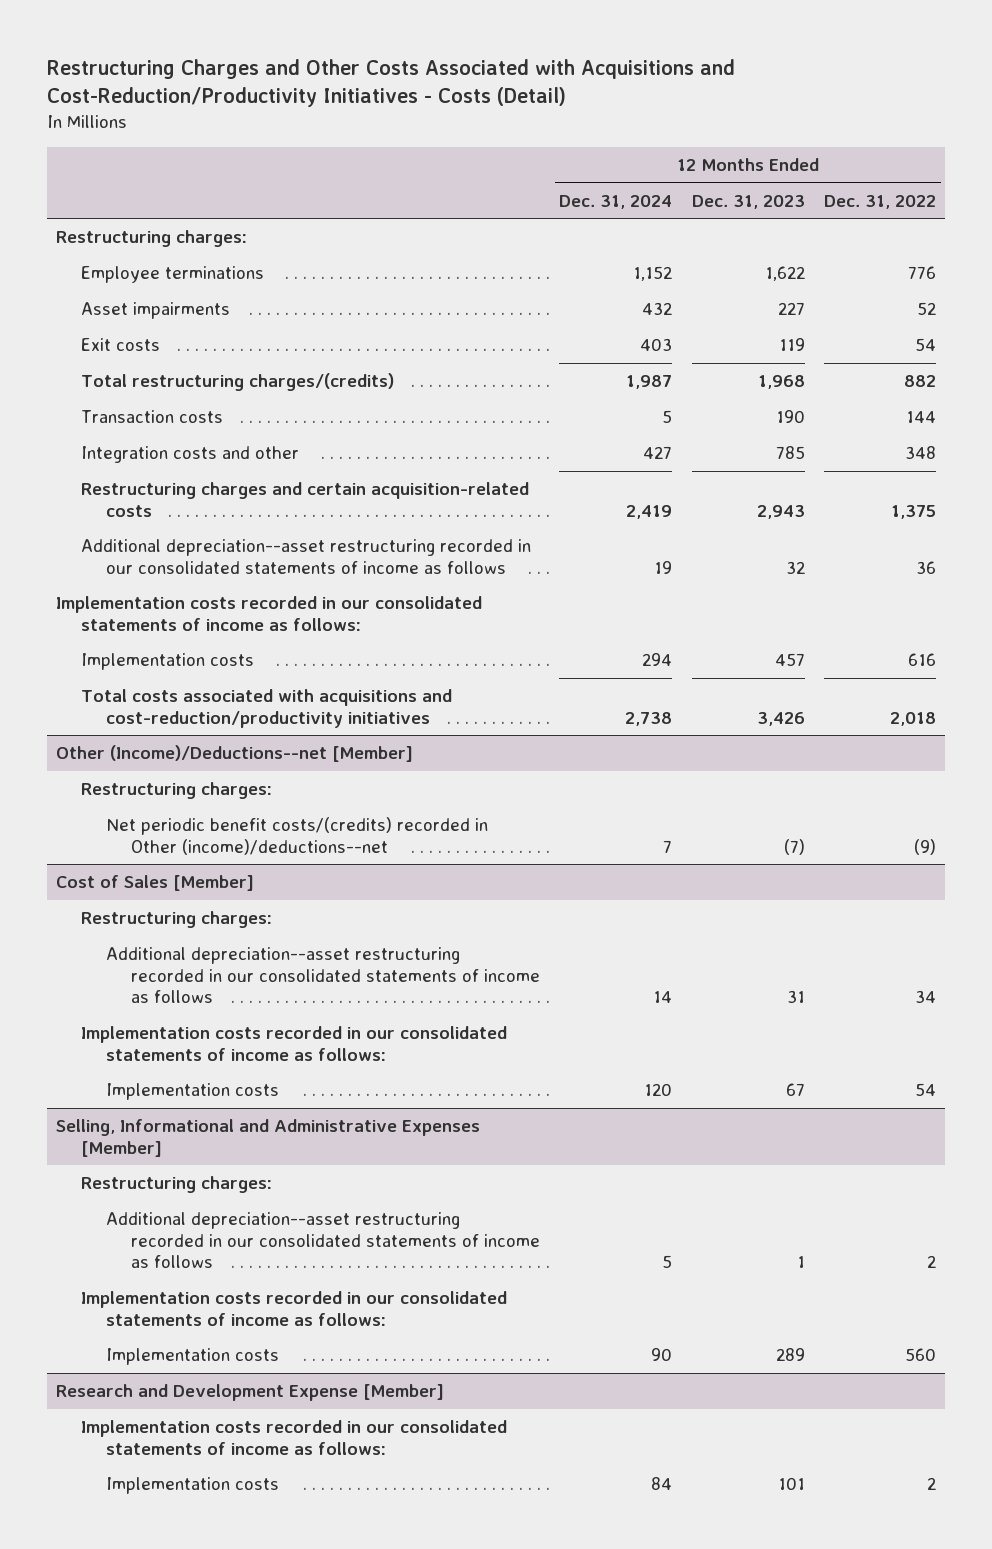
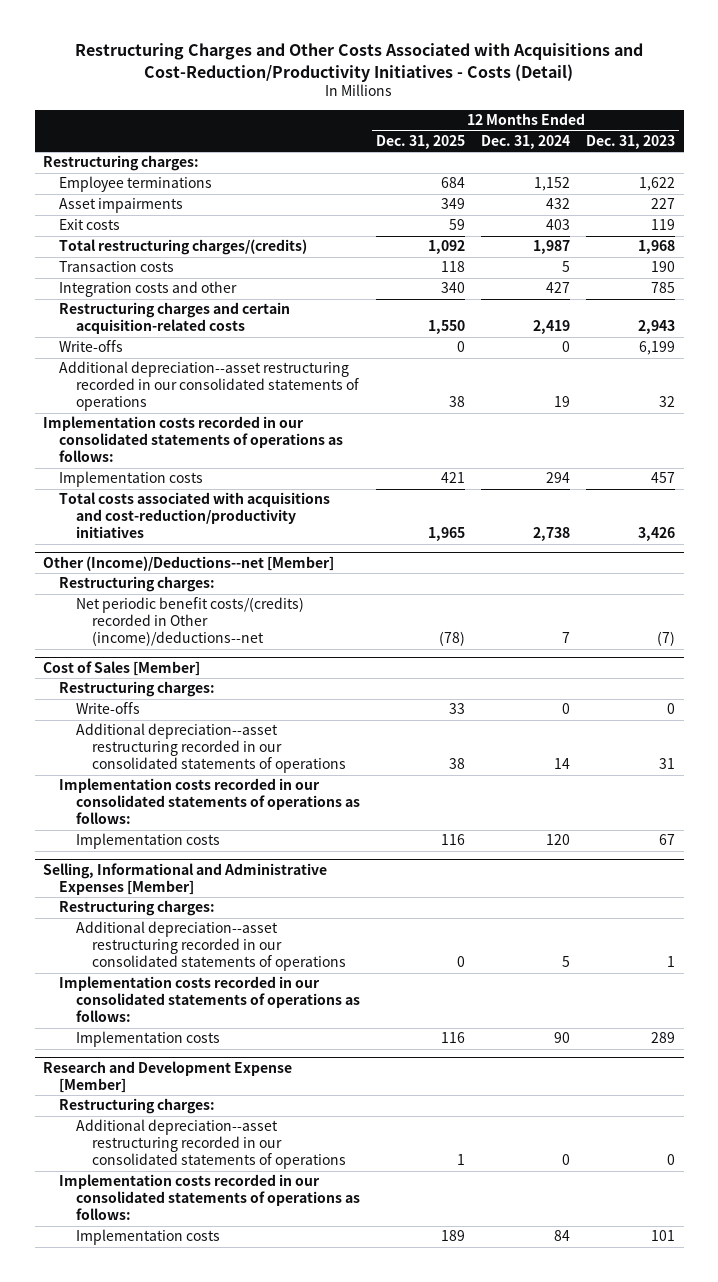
- | 12 Months Ended Dec. 31, 2024 | 12 Months Ended Dec. 31, 2023 | 12 Months Ended Dec. 31, 2022
+ | 12 Months Ended Dec. 31, 2025 | 12 Months Ended Dec. 31, 2024 | 12 Months Ended Dec. 31, 2023
- Additional depreciation--asset restructuring recorded in our consolidated statements of income as follows | 19 | 32 | 36
- Implementation costs recorded in our consolidated statements of income as follows:
+ Write-offs | 0 | 0 | 6,199
+ Additional depreciation--asset restructuring recorded in our consolidated statements of operations | 38 | 19 | 32
+ Implementation costs recorded in our consolidated statements of operations as follows:
@ Cost of Sales [Member]
- Additional depreciation--asset restructuring recorded in our consolidated statements of income as follows | 14 | 31 | 34
- Implementation costs recorded in our consolidated statements of income as follows:
+ Write-offs | 33 | 0 | 0
+ Additional depreciation--asset restructuring recorded in our consolidated statements of operations | 38 | 14 | 31
+ Implementation costs recorded in our consolidated statements of operations as follows:
@ Selling, Informational and Administrative Expenses [Member]
- Additional depreciation--asset restructuring recorded in our consolidated statements of income as follows | 5 | 1 | 2
- Implementation costs recorded in our consolidated statements of income as follows:
+ Additional depreciation--asset restructuring recorded in our consolidated statements of operations | 0 | 5 | 1
+ Implementation costs recorded in our consolidated statements of operations as follows:
@ Research and Development Expense [Member]
- Implementation costs recorded in our consolidated statements of income as follows:
+ Restructuring charges:
+ Additional depreciation--asset restructuring recorded in our consolidated statements of operations | 1 | 0 | 0
+ Implementation costs recorded in our consolidated statements of operations as follows:

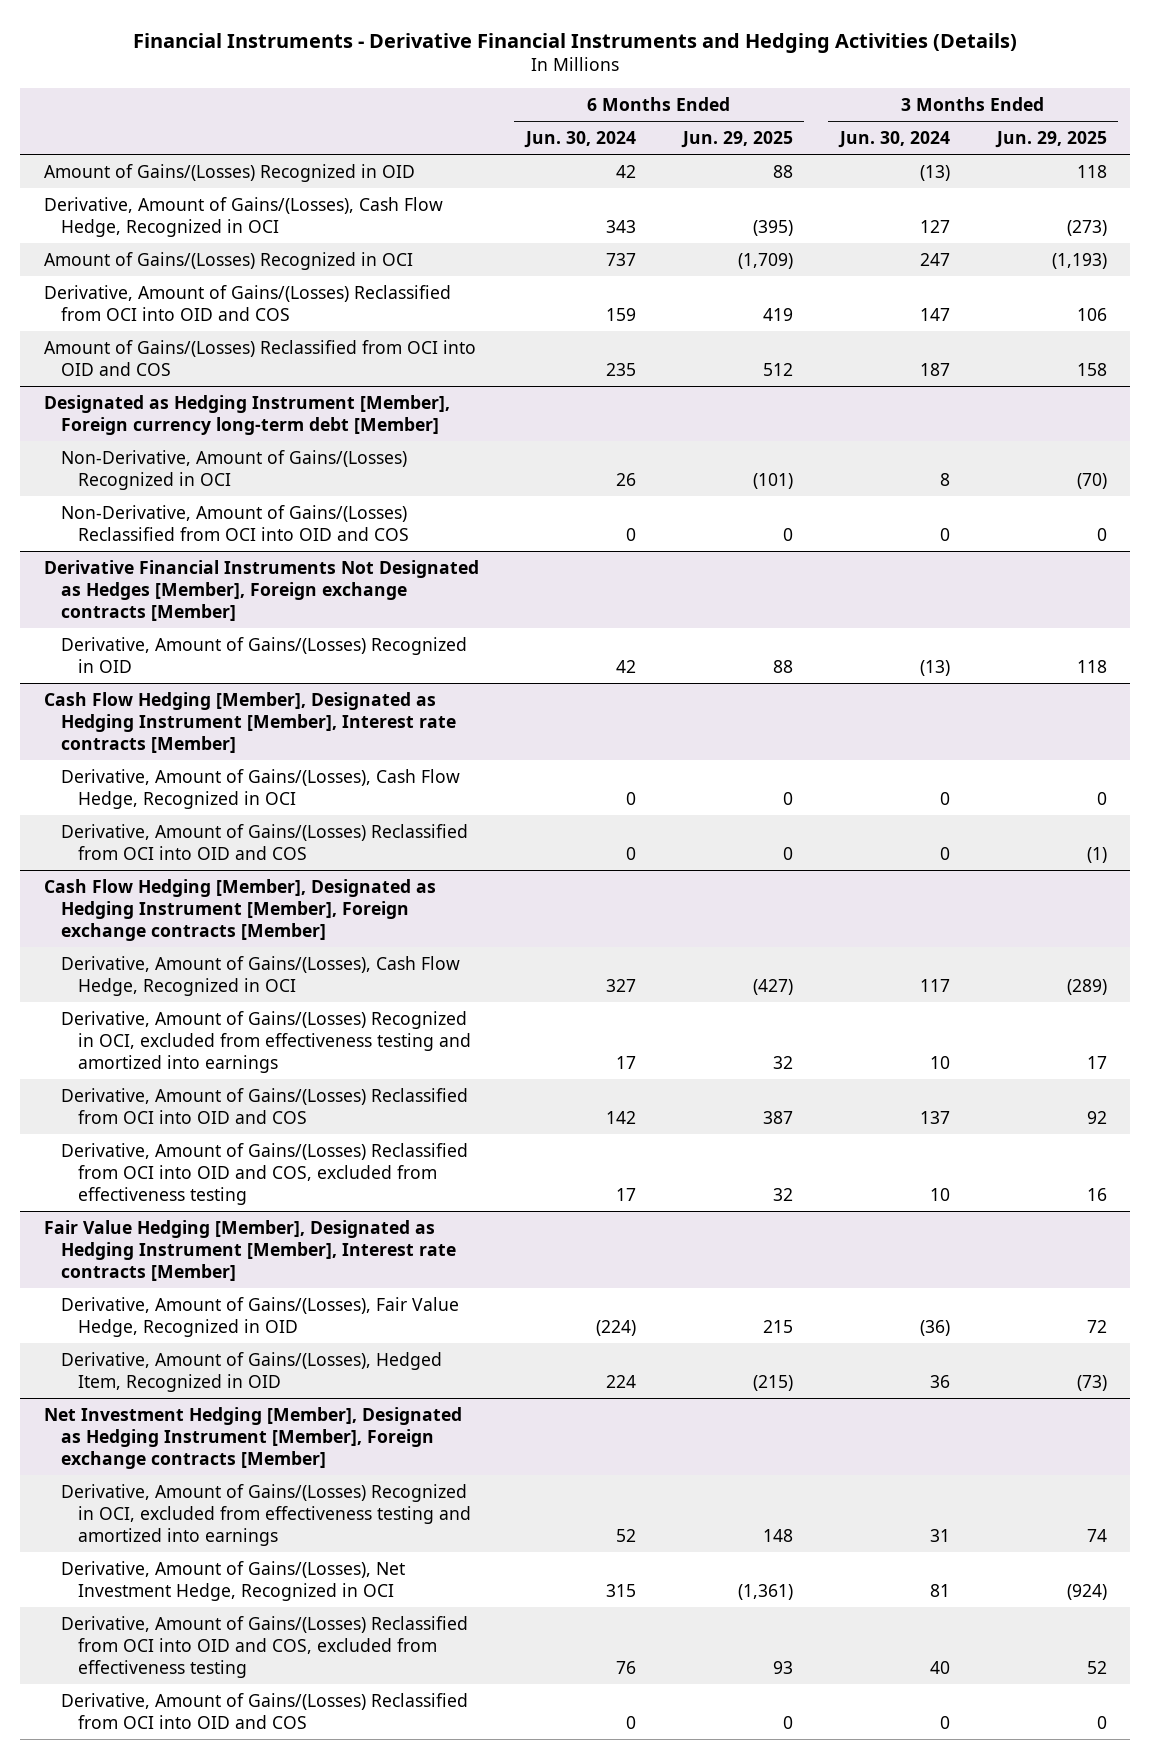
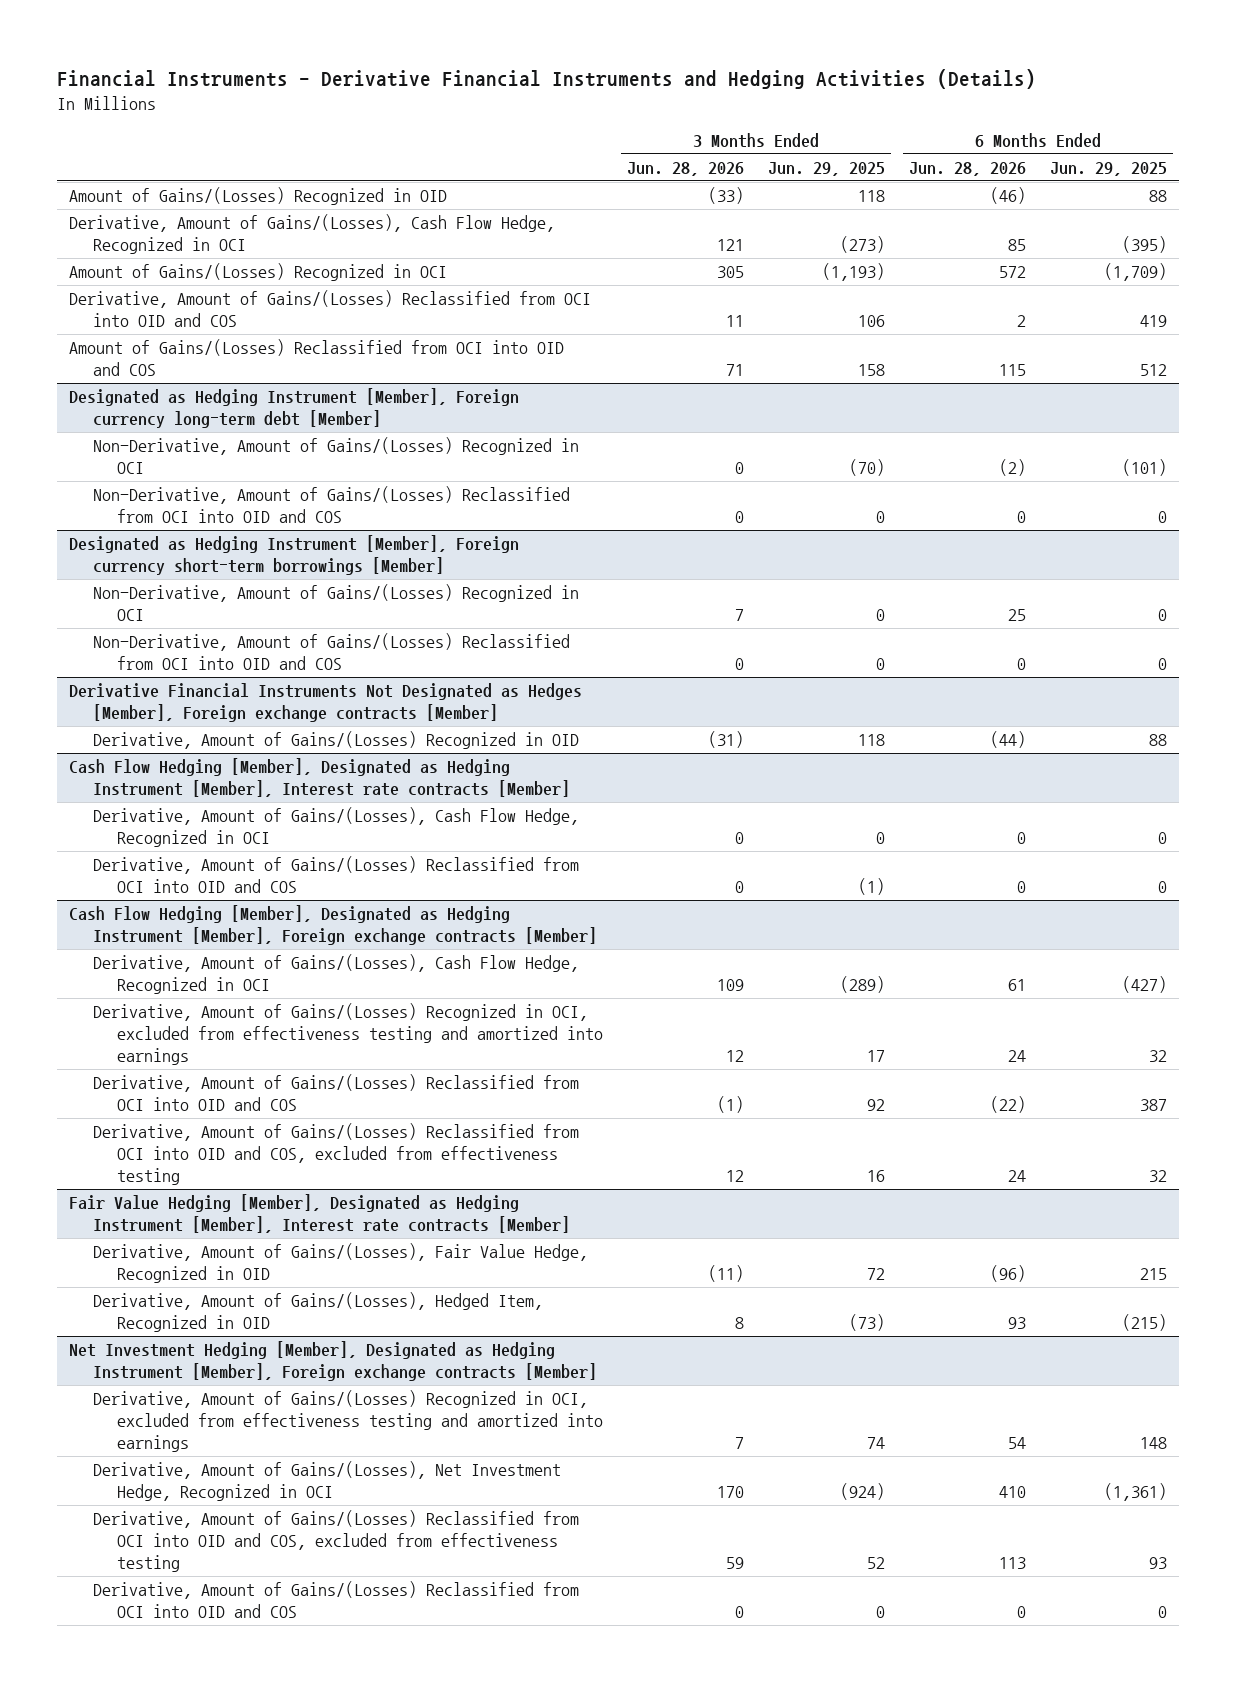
- | 6 Months Ended Jun. 30, 2024 | 6 Months Ended Jun. 29, 2025 | 3 Months Ended Jun. 30, 2024 | 3 Months Ended Jun. 29, 2025
+ | 3 Months Ended Jun. 28, 2026 | 3 Months Ended Jun. 29, 2025 | 6 Months Ended Jun. 28, 2026 | 6 Months Ended Jun. 29, 2025
+ Designated as Hedging Instrument [Member], Foreign currency short-term borrowings [Member]
+ Non-Derivative, Amount of Gains/(Losses) Recognized in OCI | 7 | 0 | 25 | 0
+ Non-Derivative, Amount of Gains/(Losses) Reclassified from OCI into OID and COS | 0 | 0 | 0 | 0

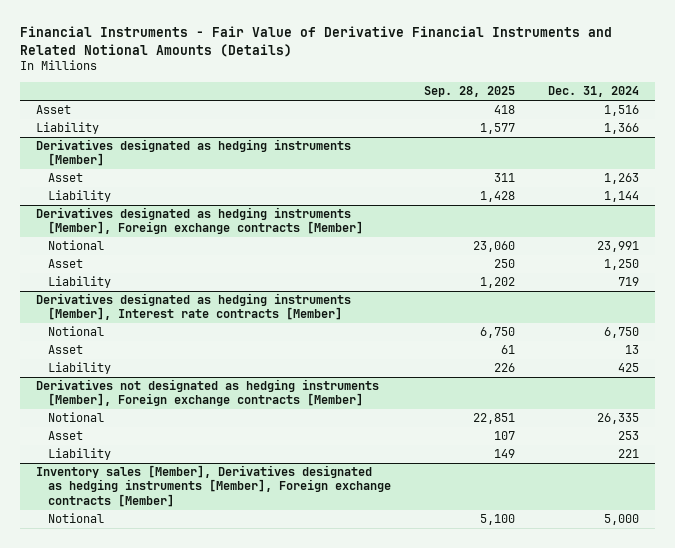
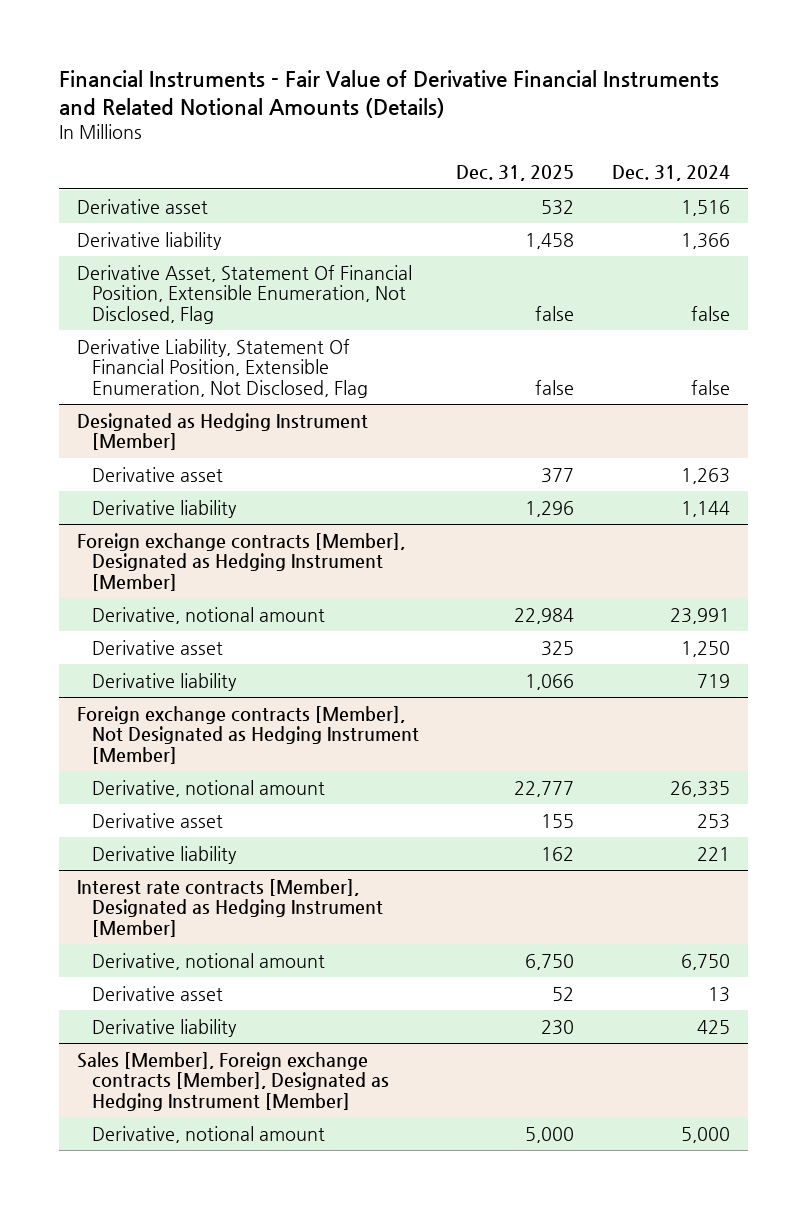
- | Sep. 28, 2025 | Dec. 31, 2024
+ | Dec. 31, 2025 | Dec. 31, 2024
- Asset | 418 | 1,516
- Liability | 1,577 | 1,366
- Derivatives designated as hedging instruments [Member]
- Asset | 311 | 1,263
- Liability | 1,428 | 1,144
- Derivatives designated as hedging instruments [Member], Foreign exchange contracts [Member]
- Notional | 23,060 | 23,991
- Asset | 250 | 1,250
- Liability | 1,202 | 719
- Derivatives designated as hedging instruments [Member], Interest rate contracts [Member]
- Notional | 6,750 | 6,750
- Asset | 61 | 13
- Liability | 226 | 425
- Derivatives not designated as hedging instruments [Member], Foreign exchange contracts [Member]
- Notional | 22,851 | 26,335
- Asset | 107 | 253
- Liability | 149 | 221
- Inventory sales [Member], Derivatives designated as hedging instruments [Member], Foreign exchange contracts [Member]
- Notional | 5,100 | 5,000
+ Derivative asset | 532 | 1,516
+ Derivative liability | 1,458 | 1,366
+ Derivative Asset, Statement Of Financial Position, Extensible Enumeration, Not Disclosed, Flag | false | false
+ Derivative Liability, Statement Of Financial Position, Extensible Enumeration, Not Disclosed, Flag | false | false
+ Designated as Hedging Instrument [Member]
+ Derivative asset | 377 | 1,263
+ Derivative liability | 1,296 | 1,144
+ Foreign exchange contracts [Member], Designated as Hedging Instrument [Member]
+ Derivative, notional amount | 22,984 | 23,991
+ Derivative asset | 325 | 1,250
+ Derivative liability | 1,066 | 719
+ Foreign exchange contracts [Member], Not Designated as Hedging Instrument [Member]
+ Derivative, notional amount | 22,777 | 26,335
+ Derivative asset | 155 | 253
+ Derivative liability | 162 | 221
+ Interest rate contracts [Member], Designated as Hedging Instrument [Member]
+ Derivative, notional amount | 6,750 | 6,750
+ Derivative asset | 52 | 13
+ Derivative liability | 230 | 425
+ Sales [Member], Foreign exchange contracts [Member], Designated as Hedging Instrument [Member]
+ Derivative, notional amount | 5,000 | 5,000

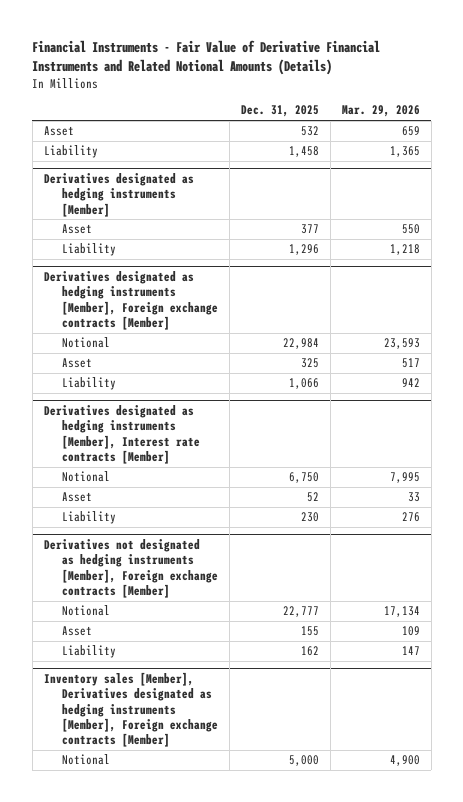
- | Dec. 31, 2025 | Dec. 31, 2024
+ | Dec. 31, 2025 | Mar. 29, 2026
- Derivative asset | 532 | 1,516
- Derivative liability | 1,458 | 1,366
- Derivative Asset, Statement Of Financial Position, Extensible Enumeration, Not Disclosed, Flag | false | false
- Derivative Liability, Statement Of Financial Position, Extensible Enumeration, Not Disclosed, Flag | false | false
- Designated as Hedging Instrument [Member]
- Derivative asset | 377 | 1,263
- Derivative liability | 1,296 | 1,144
- Foreign exchange contracts [Member], Designated as Hedging Instrument [Member]
- Derivative, notional amount | 22,984 | 23,991
- Derivative asset | 325 | 1,250
- Derivative liability | 1,066 | 719
- Foreign exchange contracts [Member], Not Designated as Hedging Instrument [Member]
- Derivative, notional amount | 22,777 | 26,335
- Derivative asset | 155 | 253
- Derivative liability | 162 | 221
- Interest rate contracts [Member], Designated as Hedging Instrument [Member]
- Derivative, notional amount | 6,750 | 6,750
- Derivative asset | 52 | 13
- Derivative liability | 230 | 425
- Sales [Member], Foreign exchange contracts [Member], Designated as Hedging Instrument [Member]
- Derivative, notional amount | 5,000 | 5,000
+ Asset | 532 | 659
+ Liability | 1,458 | 1,365
+ Derivatives designated as hedging instruments [Member]
+ Asset | 377 | 550
+ Liability | 1,296 | 1,218
+ Derivatives designated as hedging instruments [Member], Foreign exchange contracts [Member]
+ Notional | 22,984 | 23,593
+ Asset | 325 | 517
+ Liability | 1,066 | 942
+ Derivatives designated as hedging instruments [Member], Interest rate contracts [Member]
+ Notional | 6,750 | 7,995
+ Asset | 52 | 33
+ Liability | 230 | 276
+ Derivatives not designated as hedging instruments [Member], Foreign exchange contracts [Member]
+ Notional | 22,777 | 17,134
+ Asset | 155 | 109
+ Liability | 162 | 147
+ Inventory sales [Member], Derivatives designated as hedging instruments [Member], Foreign exchange contracts [Member]
+ Notional | 5,000 | 4,900

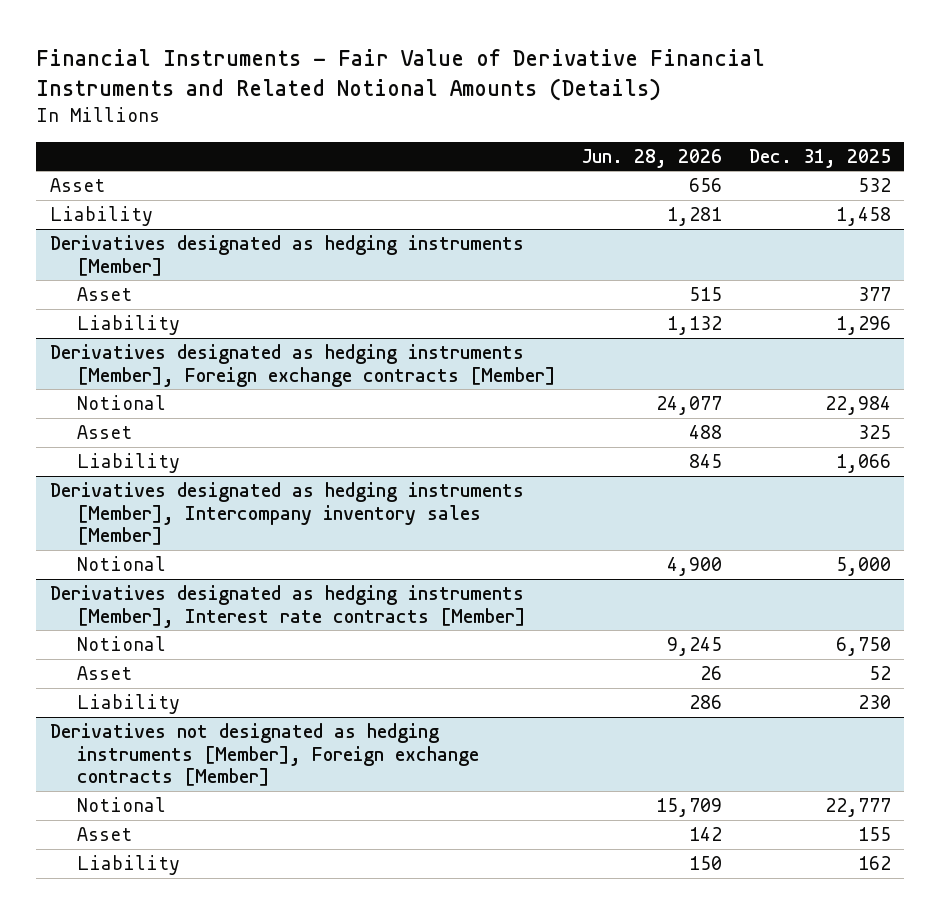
- | Dec. 31, 2025 | Mar. 29, 2026
+ | Jun. 28, 2026 | Dec. 31, 2025
+ Derivatives designated as hedging instruments [Member], Intercompany inventory sales [Member]
+ Notional | 4,900 | 5,000
- Inventory sales [Member], Derivatives designated as hedging instruments [Member], Foreign exchange contracts [Member]
- Notional | 5,000 | 4,900

